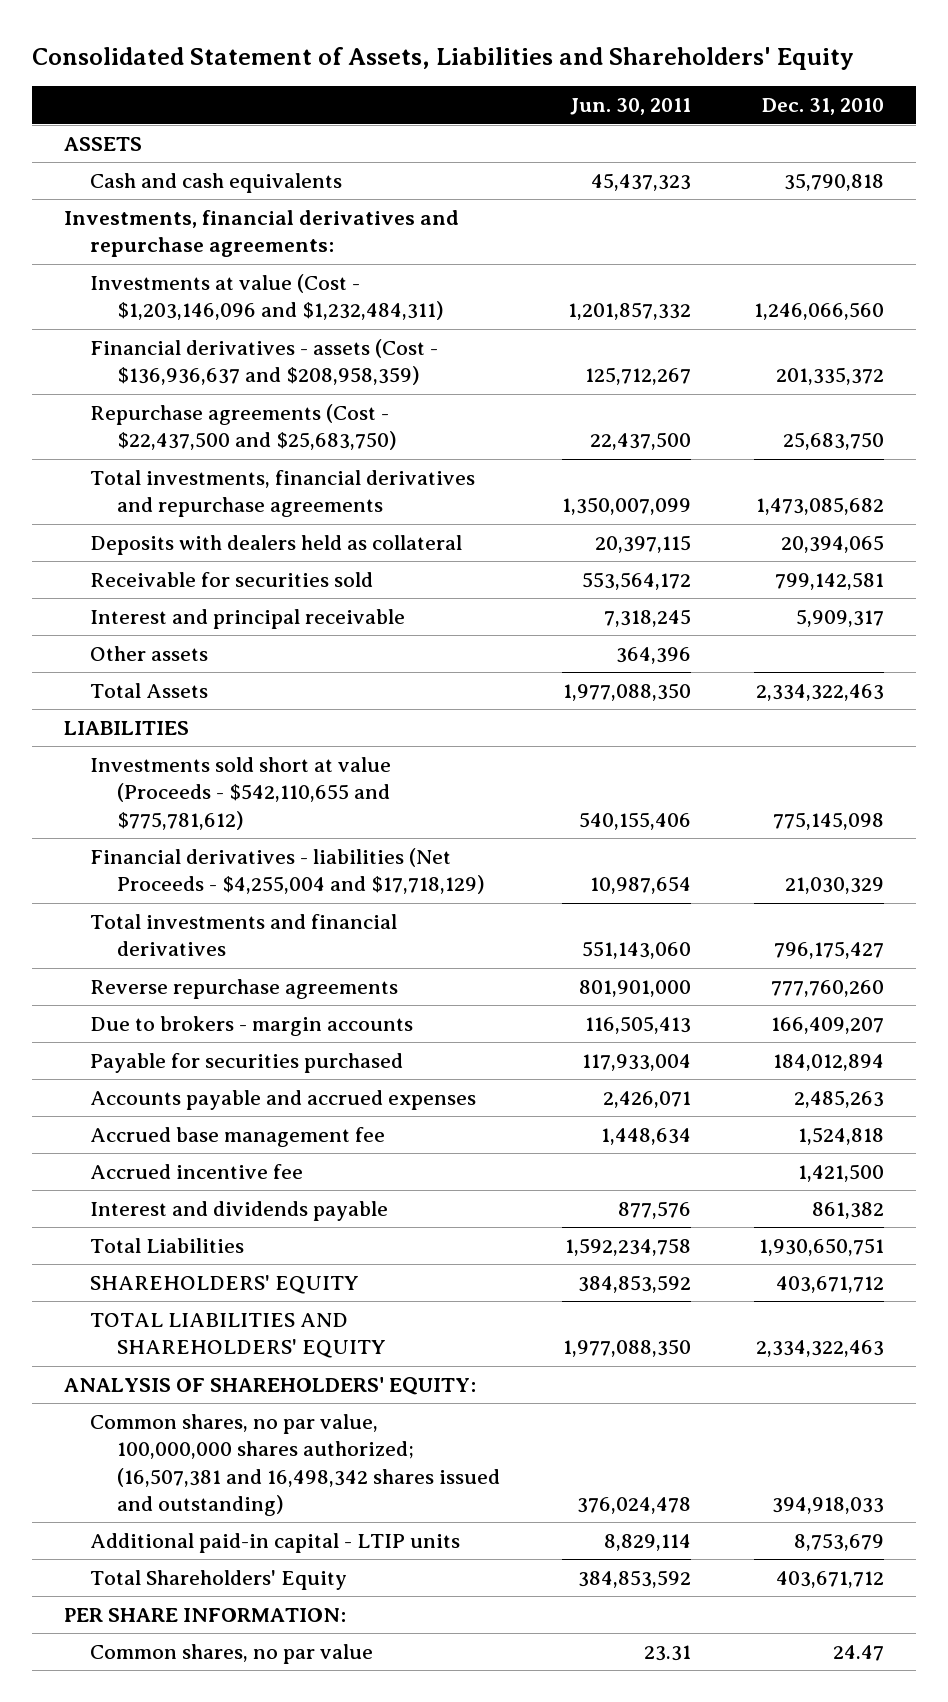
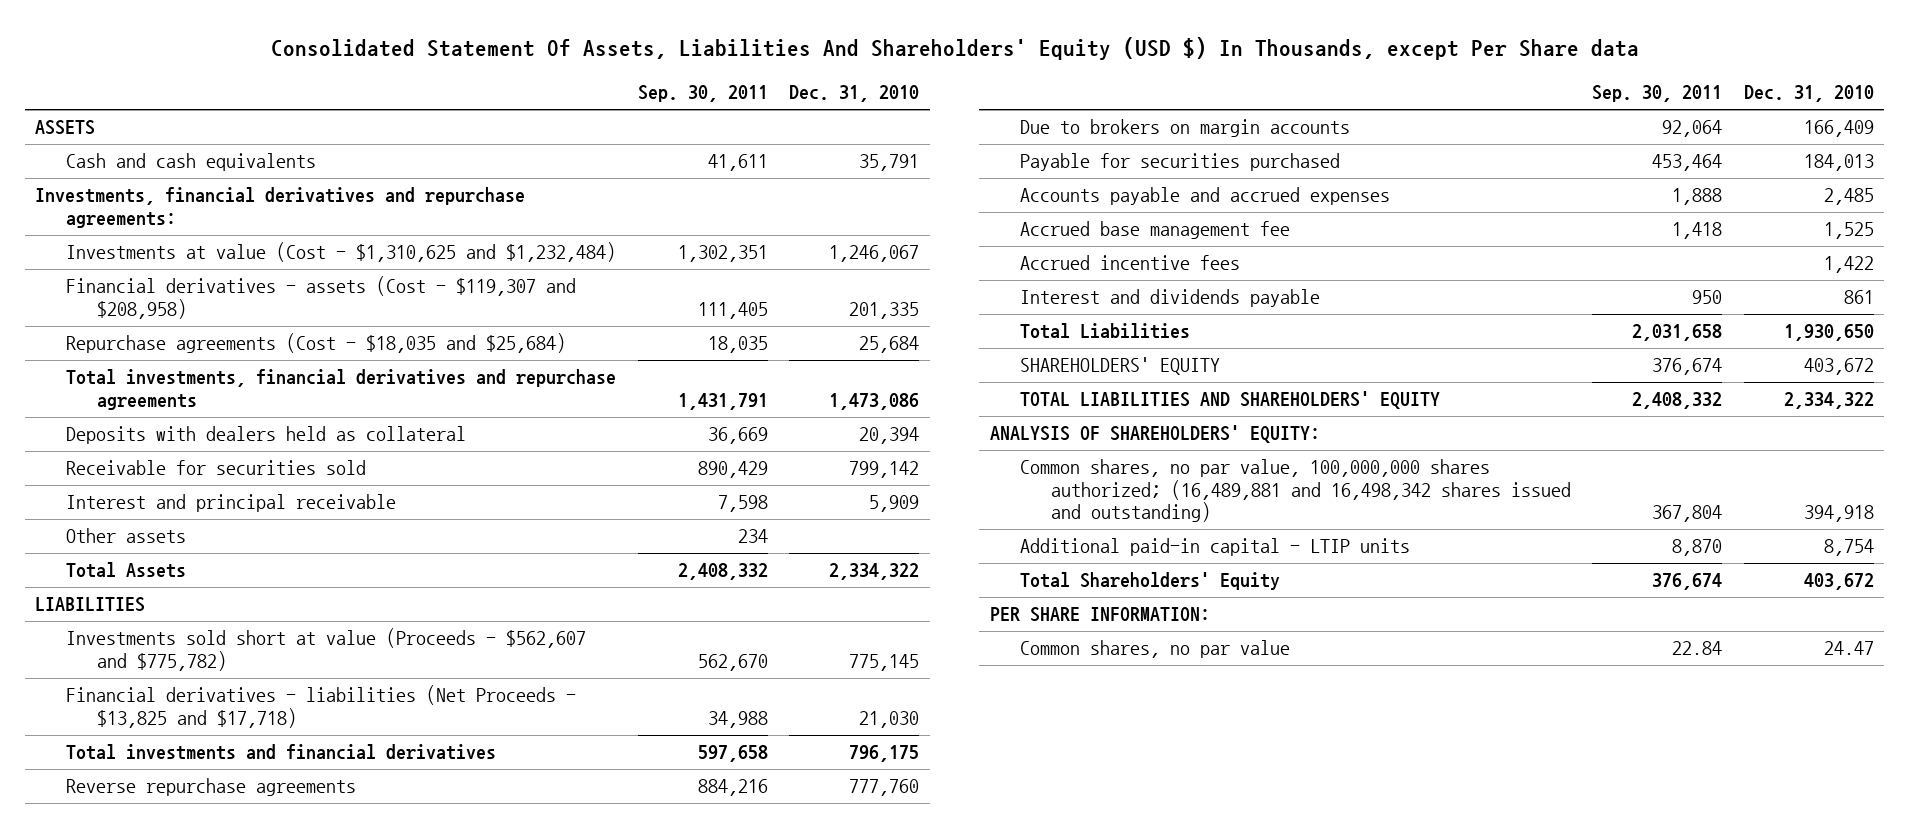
- Consolidated Statement of Assets, Liabilities and Shareholders' Equity
+ Consolidated Statement Of Assets, Liabilities And Shareholders' Equity (USD $) In Thousands, except Per Share data
- | Jun. 30, 2011 | Dec. 31, 2010
+ | Sep. 30, 2011 | Dec. 31, 2010
- Cash and cash equivalents | 45,437,323 | 35,790,818
+ Cash and cash equivalents | 41,611 | 35,791
- Investments at value (Cost - $1,203,146,096 and $1,232,484,311) | 1,201,857,332 | 1,246,066,560
- Financial derivatives - assets (Cost - $136,936,637 and $208,958,359) | 125,712,267 | 201,335,372
- Repurchase agreements (Cost - $22,437,500 and $25,683,750) | 22,437,500 | 25,683,750
- Total investments, financial derivatives and repurchase agreements | 1,350,007,099 | 1,473,085,682
- Deposits with dealers held as collateral | 20,397,115 | 20,394,065
- Receivable for securities sold | 553,564,172 | 799,142,581
- Interest and principal receivable | 7,318,245 | 5,909,317
+ Investments at value (Cost - $1,310,625 and $1,232,484) | 1,302,351 | 1,246,067
+ Financial derivatives - assets (Cost - $119,307 and $208,958) | 111,405 | 201,335
+ Repurchase agreements (Cost - $18,035 and $25,684) | 18,035 | 25,684
+ Total investments, financial derivatives and repurchase agreements | 1,431,791 | 1,473,086
+ Deposits with dealers held as collateral | 36,669 | 20,394
+ Receivable for securities sold | 890,429 | 799,142
+ Interest and principal receivable | 7,598 | 5,909
- Total Assets | 1,977,088,350 | 2,334,322,463
+ Total Assets | 2,408,332 | 2,334,322
- Investments sold short at value (Proceeds - $542,110,655 and $775,781,612) | 540,155,406 | 775,145,098
- Financial derivatives - liabilities (Net Proceeds - $4,255,004 and $17,718,129) | 10,987,654 | 21,030,329
- Total investments and financial derivatives | 551,143,060 | 796,175,427
- Reverse repurchase agreements | 801,901,000 | 777,760,260
- Due to brokers - margin accounts | 116,505,413 | 166,409,207
- Payable for securities purchased | 117,933,004 | 184,012,894
- Accounts payable and accrued expenses | 2,426,071 | 2,485,263
- Accrued base management fee | 1,448,634 | 1,524,818
- Accrued incentive fee | | 1,421,500
- Interest and dividends payable | 877,576 | 861,382
- Total Liabilities | 1,592,234,758 | 1,930,650,751
- SHAREHOLDERS' EQUITY | 384,853,592 | 403,671,712
- TOTAL LIABILITIES AND SHAREHOLDERS' EQUITY | 1,977,088,350 | 2,334,322,463
+ Investments sold short at value (Proceeds - $562,607 and $775,782) | 562,670 | 775,145
+ Financial derivatives - liabilities (Net Proceeds - $13,825 and $17,718) | 34,988 | 21,030
+ Total investments and financial derivatives | 597,658 | 796,175
+ Reverse repurchase agreements | 884,216 | 777,760
+ Due to brokers on margin accounts | 92,064 | 166,409
+ Payable for securities purchased | 453,464 | 184,013
+ Accounts payable and accrued expenses | 1,888 | 2,485
+ Accrued base management fee | 1,418 | 1,525
+ Accrued incentive fees | | 1,422
+ Interest and dividends payable | 950 | 861
+ Total Liabilities | 2,031,658 | 1,930,650
+ SHAREHOLDERS' EQUITY | 376,674 | 403,672
+ TOTAL LIABILITIES AND SHAREHOLDERS' EQUITY | 2,408,332 | 2,334,322
- Common shares, no par value, 100,000,000 shares authorized; (16,507,381 and 16,498,342 shares issued and outstanding) | 376,024,478 | 394,918,033
- Additional paid-in capital - LTIP units | 8,829,114 | 8,753,679
- Total Shareholders' Equity | 384,853,592 | 403,671,712
+ Common shares, no par value, 100,000,000 shares authorized; (16,489,881 and 16,498,342 shares issued and outstanding) | 367,804 | 394,918
+ Additional paid-in capital - LTIP units | 8,870 | 8,754
+ Total Shareholders' Equity | 376,674 | 403,672

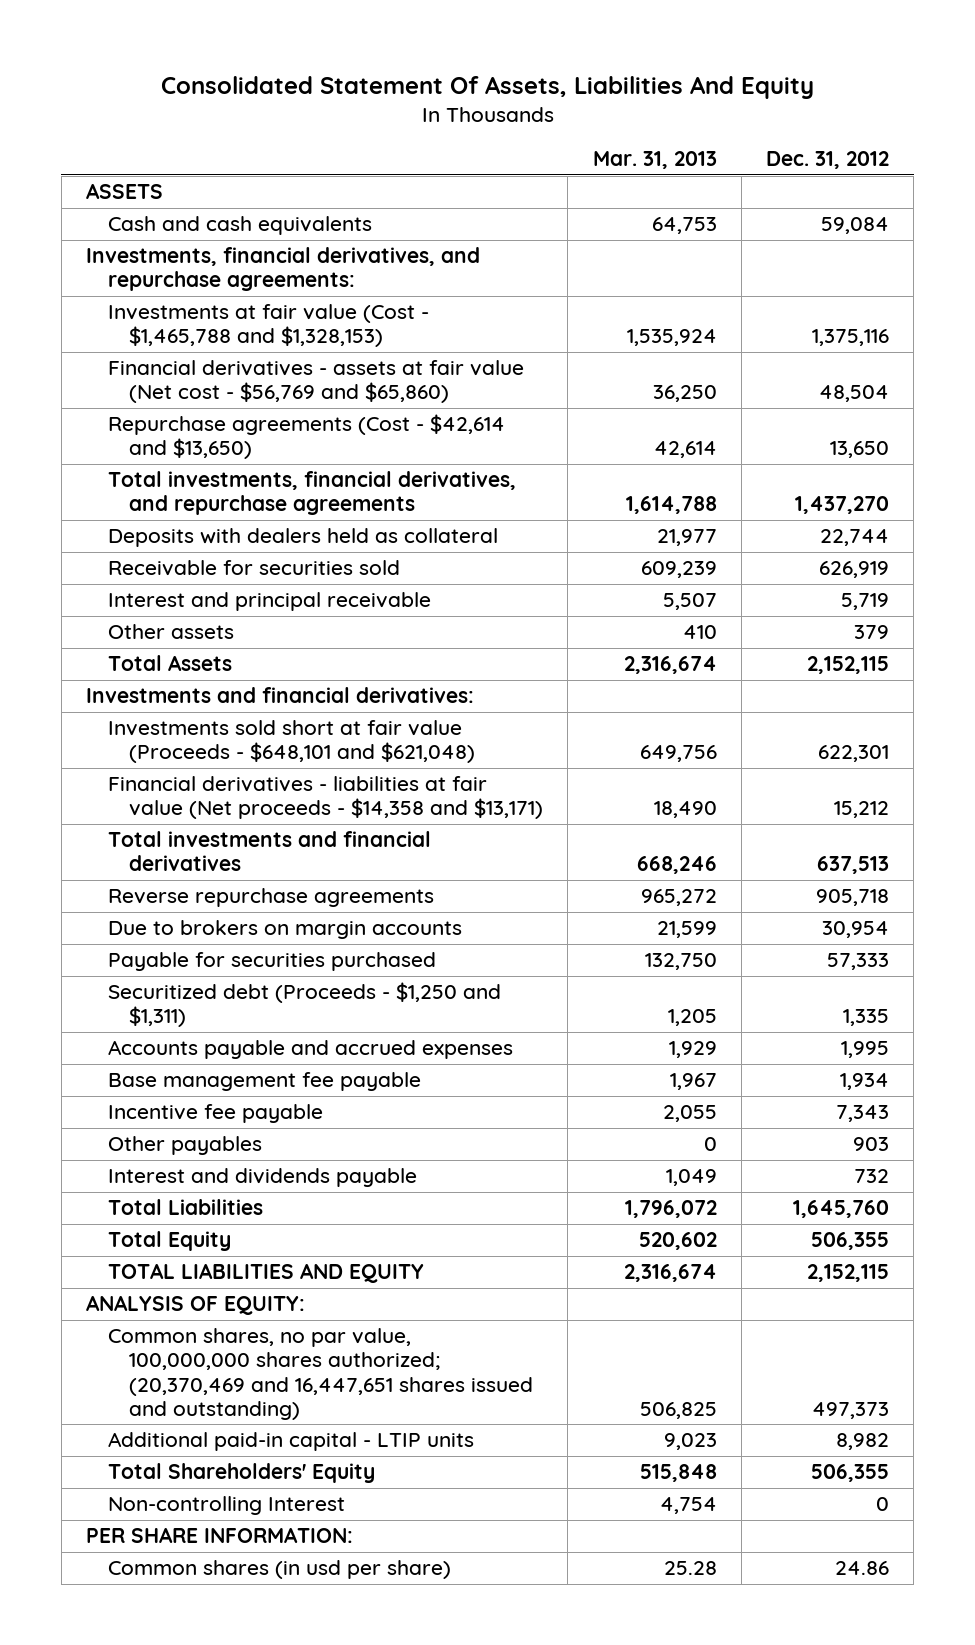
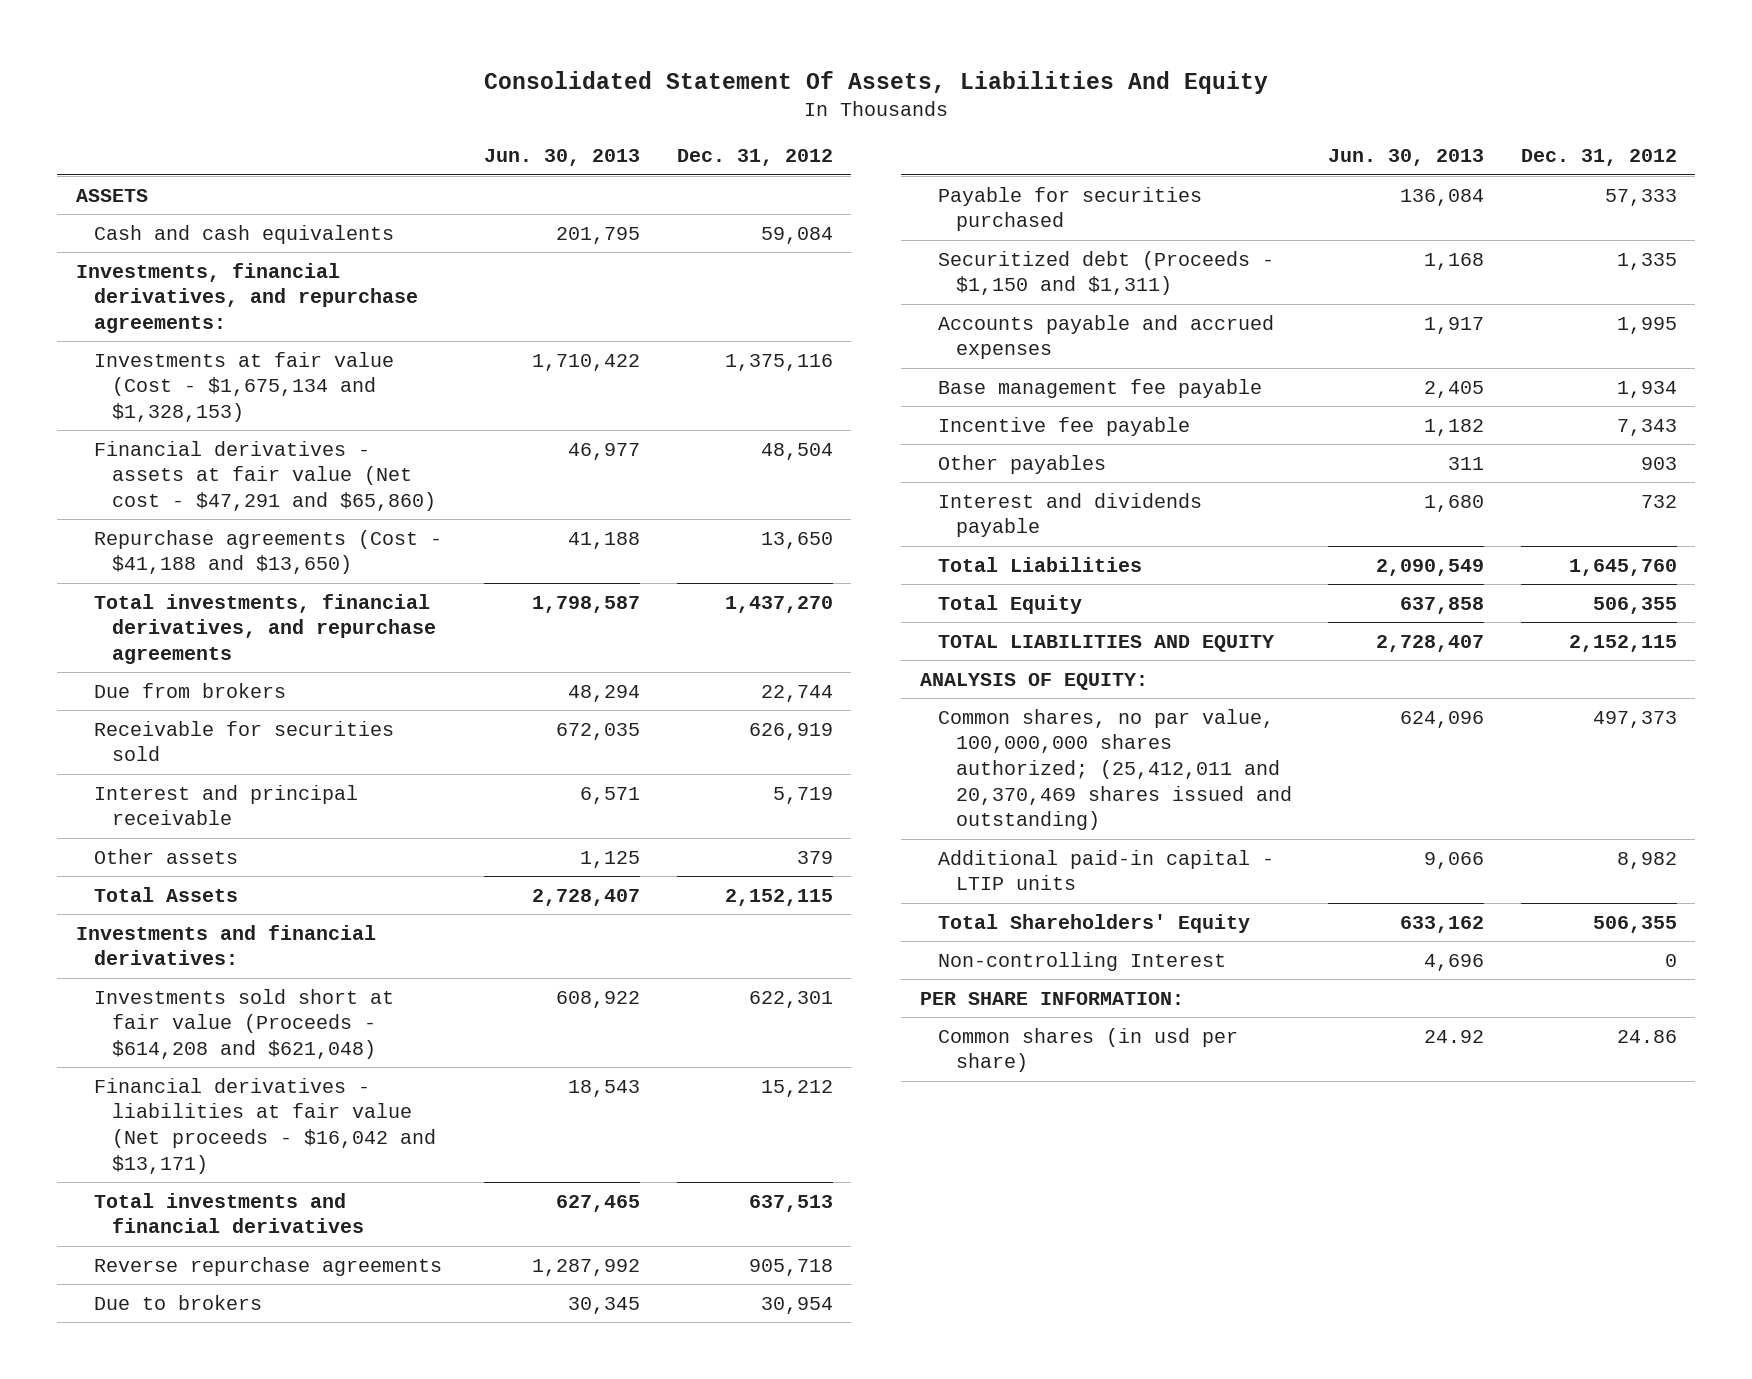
- | Mar. 31, 2013 | Dec. 31, 2012
+ | Jun. 30, 2013 | Dec. 31, 2012
- Investments at fair value (Cost - $1,465,788 and $1,328,153) | 1,535,924 | 1,375,116
- Financial derivatives - assets at fair value (Net cost - $56,769 and $65,860) | 36,250 | 48,504
- Repurchase agreements (Cost - $42,614 and $13,650) | 42,614 | 13,650
+ Investments at fair value (Cost - $1,675,134 and $1,328,153) | 1,710,422 | 1,375,116
+ Financial derivatives - assets at fair value (Net cost - $47,291 and $65,860) | 46,977 | 48,504
+ Repurchase agreements (Cost - $41,188 and $13,650) | 41,188 | 13,650
- Deposits with dealers held as collateral | 21,977 | 22,744
+ Due from brokers | 48,294 | 22,744
- Investments sold short at fair value (Proceeds - $648,101 and $621,048) | 649,756 | 622,301
- Financial derivatives - liabilities at fair value (Net proceeds - $14,358 and $13,171) | 18,490 | 15,212
+ Investments sold short at fair value (Proceeds - $614,208 and $621,048) | 608,922 | 622,301
+ Financial derivatives - liabilities at fair value (Net proceeds - $16,042 and $13,171) | 18,543 | 15,212
- Due to brokers on margin accounts | 21,599 | 30,954
+ Due to brokers | 30,345 | 30,954
- Securitized debt (Proceeds - $1,250 and $1,311) | 1,205 | 1,335
+ Securitized debt (Proceeds - $1,150 and $1,311) | 1,168 | 1,335
- Common shares, no par value, 100,000,000 shares authorized; (20,370,469 and 16,447,651 shares issued and outstanding) | 506,825 | 497,373
+ Common shares, no par value, 100,000,000 shares authorized; (25,412,011 and 20,370,469 shares issued and outstanding) | 624,096 | 497,373

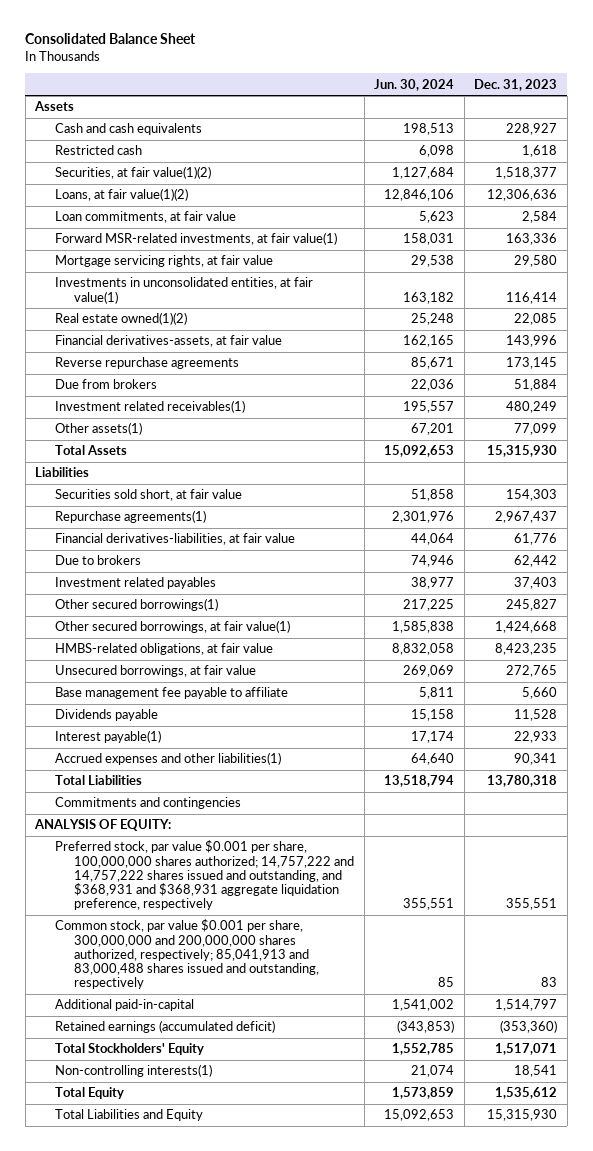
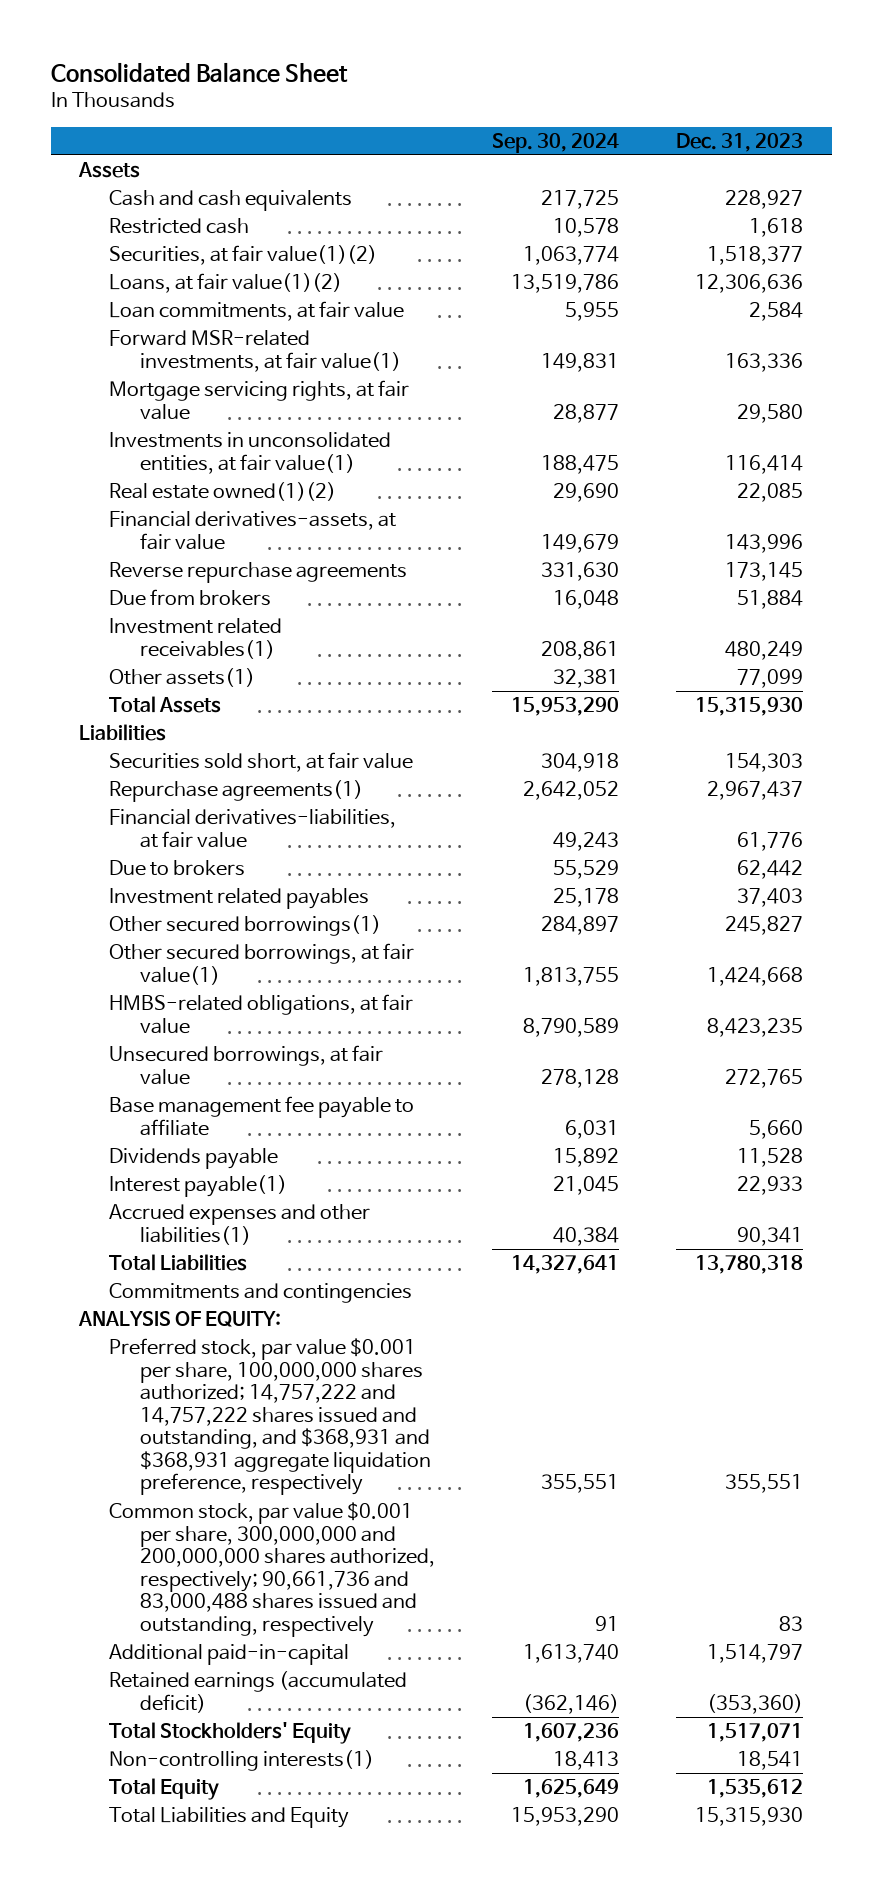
- | Jun. 30, 2024 | Dec. 31, 2023
+ | Sep. 30, 2024 | Dec. 31, 2023
- Common stock, par value $0.001 per share, 300,000,000 and 200,000,000 shares authorized, respectively; 85,041,913 and 83,000,488 shares issued and outstanding, respectively | 85 | 83
+ Common stock, par value $0.001 per share, 300,000,000 and 200,000,000 shares authorized, respectively; 90,661,736 and 83,000,488 shares issued and outstanding, respectively | 91 | 83

